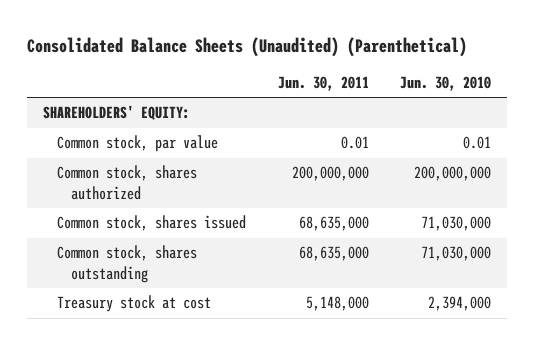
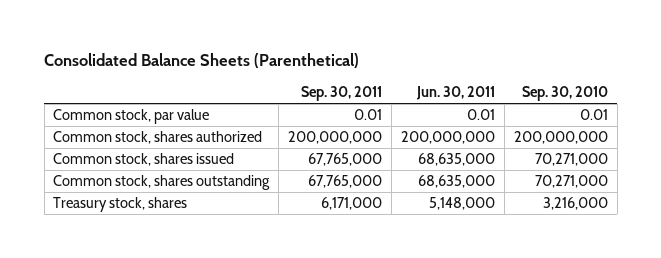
- Consolidated Balance Sheets (Unaudited) (Parenthetical)
+ Consolidated Balance Sheets (Parenthetical)
- | Jun. 30, 2011 | Jun. 30, 2010
+ | Sep. 30, 2011 | Jun. 30, 2011 | Sep. 30, 2010
- SHAREHOLDERS' EQUITY:
- Treasury stock at cost | 5,148,000 | 2,394,000
+ Treasury stock, shares | 6,171,000 | 5,148,000 | 3,216,000

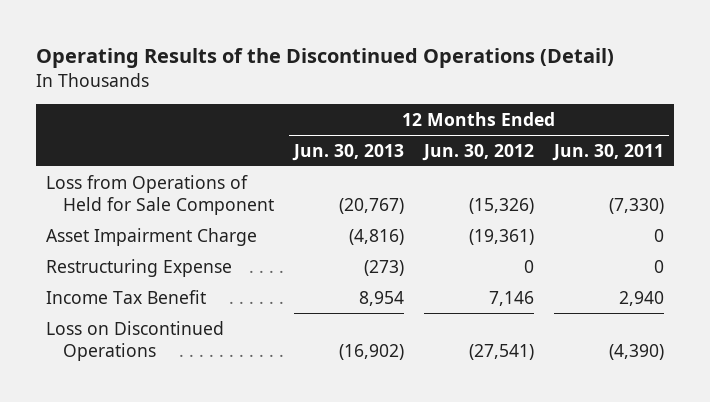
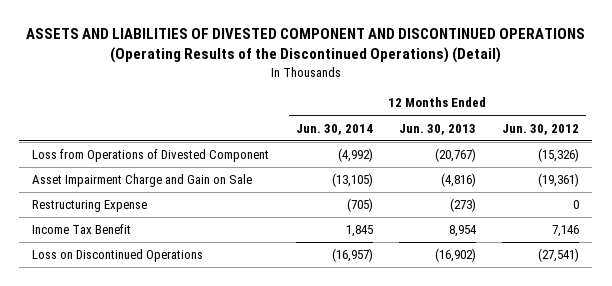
- Operating Results of the Discontinued Operations (Detail)
+ ASSETS AND LIABILITIES OF DIVESTED COMPONENT AND DISCONTINUED OPERATIONS (Operating Results of the Discontinued Operations) (Detail)
- | 12 Months Ended Jun. 30, 2013 | 12 Months Ended Jun. 30, 2012 | 12 Months Ended Jun. 30, 2011
+ | 12 Months Ended Jun. 30, 2014 | 12 Months Ended Jun. 30, 2013 | 12 Months Ended Jun. 30, 2012
- Loss from Operations of Held for Sale Component | (20,767) | (15,326) | (7,330)
- Asset Impairment Charge | (4,816) | (19,361) | 0
+ Loss from Operations of Divested Component | (4,992) | (20,767) | (15,326)
+ Asset Impairment Charge and Gain on Sale | (13,105) | (4,816) | (19,361)

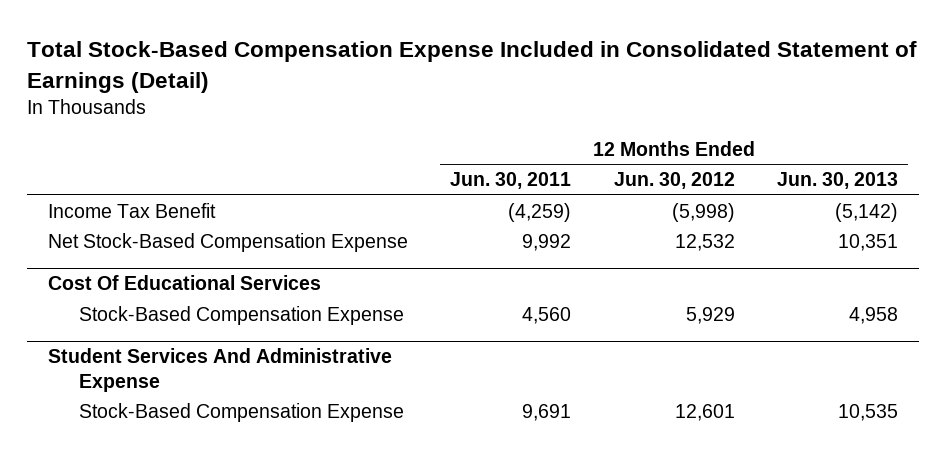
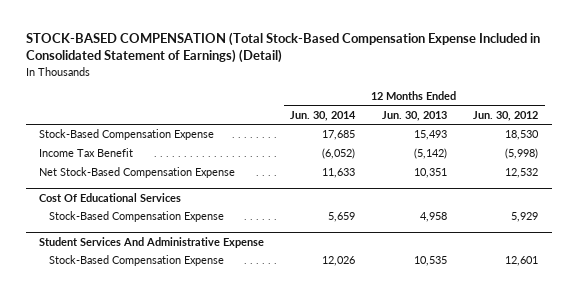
- Total Stock-Based Compensation Expense Included in Consolidated Statement of Earnings (Detail)
+ STOCK-BASED COMPENSATION (Total Stock-Based Compensation Expense Included in Consolidated Statement of Earnings) (Detail)
- | 12 Months Ended Jun. 30, 2011 | 12 Months Ended Jun. 30, 2012 | 12 Months Ended Jun. 30, 2013
+ | 12 Months Ended Jun. 30, 2014 | 12 Months Ended Jun. 30, 2013 | 12 Months Ended Jun. 30, 2012
+ Stock-Based Compensation Expense | 17,685 | 15,493 | 18,530

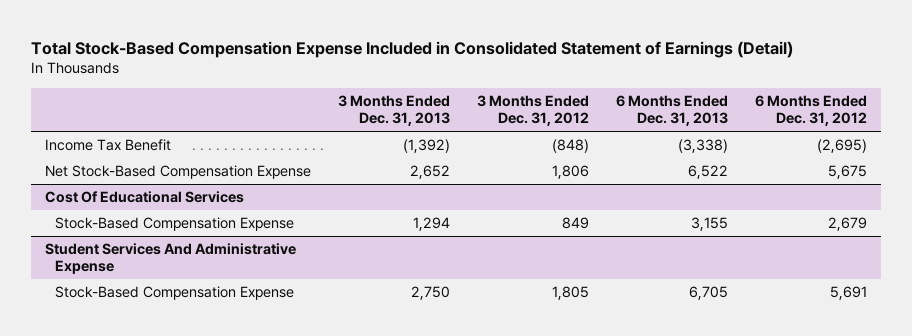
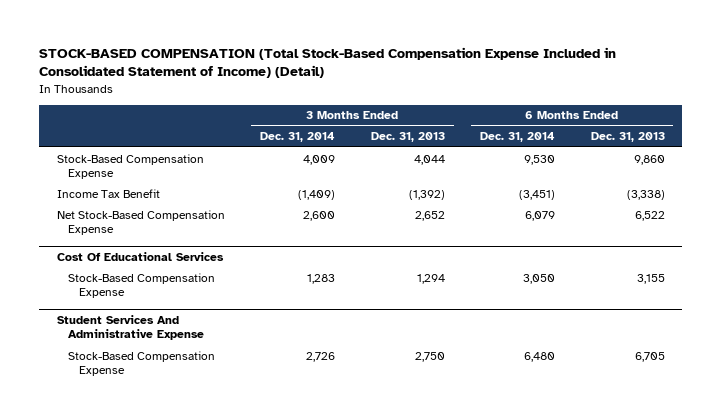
- Total Stock-Based Compensation Expense Included in Consolidated Statement of Earnings (Detail)
+ STOCK-BASED COMPENSATION (Total Stock-Based Compensation Expense Included in Consolidated Statement of Income) (Detail)
- | 3 Months Ended Dec. 31, 2013 | 3 Months Ended Dec. 31, 2012 | 6 Months Ended Dec. 31, 2013 | 6 Months Ended Dec. 31, 2012
+ | 3 Months Ended Dec. 31, 2014 | 3 Months Ended Dec. 31, 2013 | 6 Months Ended Dec. 31, 2014 | 6 Months Ended Dec. 31, 2013
+ Stock-Based Compensation Expense | 4,009 | 4,044 | 9,530 | 9,860

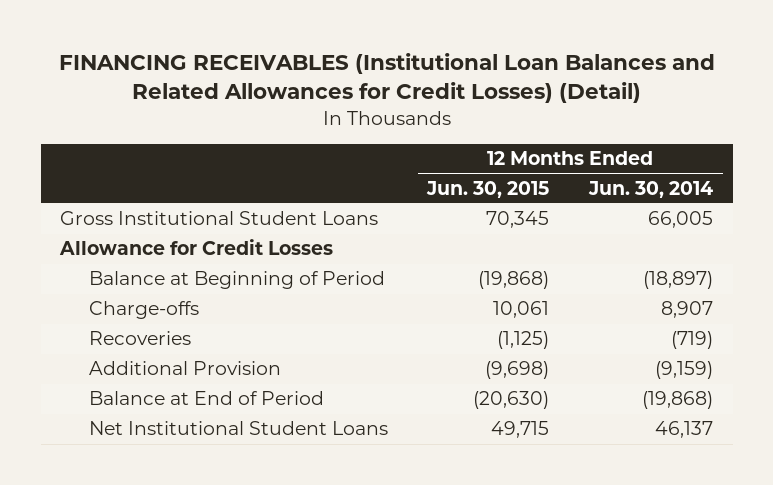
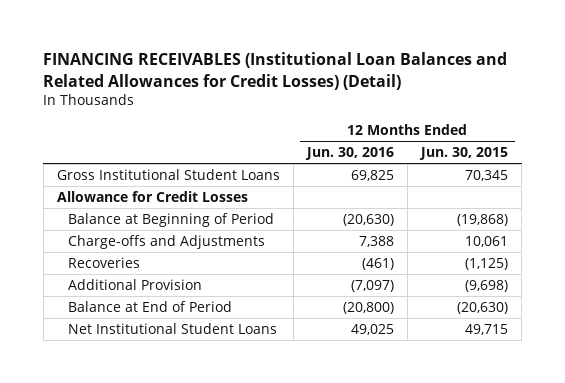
- | 12 Months Ended Jun. 30, 2015 | 12 Months Ended Jun. 30, 2014
+ | 12 Months Ended Jun. 30, 2016 | 12 Months Ended Jun. 30, 2015
- Charge-offs | 10,061 | 8,907
+ Charge-offs and Adjustments | 7,388 | 10,061

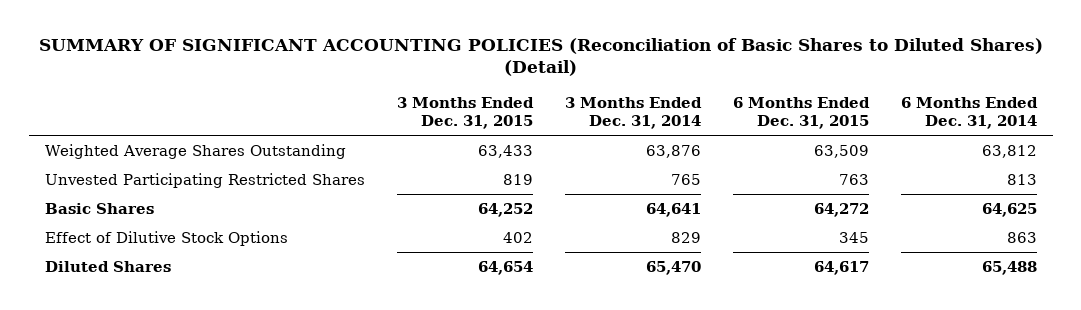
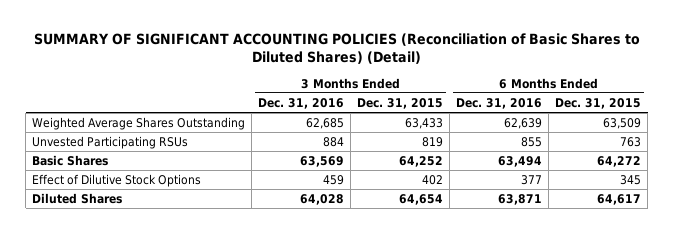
- | 3 Months Ended Dec. 31, 2015 | 3 Months Ended Dec. 31, 2014 | 6 Months Ended Dec. 31, 2015 | 6 Months Ended Dec. 31, 2014
+ | 3 Months Ended Dec. 31, 2016 | 3 Months Ended Dec. 31, 2015 | 6 Months Ended Dec. 31, 2016 | 6 Months Ended Dec. 31, 2015
- Unvested Participating Restricted Shares | 819 | 765 | 763 | 813
+ Unvested Participating RSUs | 884 | 819 | 855 | 763

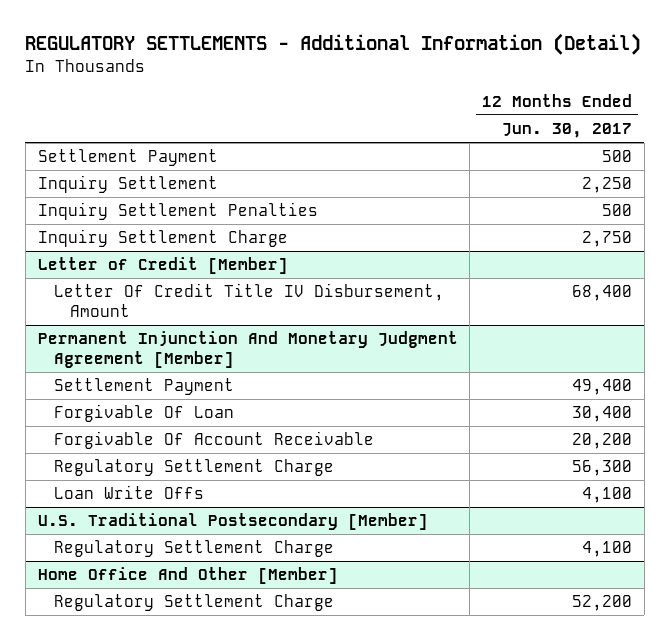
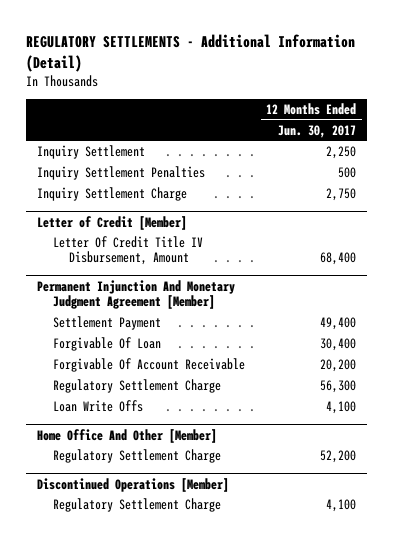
- Settlement Payment | 500
- U.S. Traditional Postsecondary [Member]
- Regulatory Settlement Charge | 4,100
+ Discontinued Operations [Member]
+ Regulatory Settlement Charge | 4,100

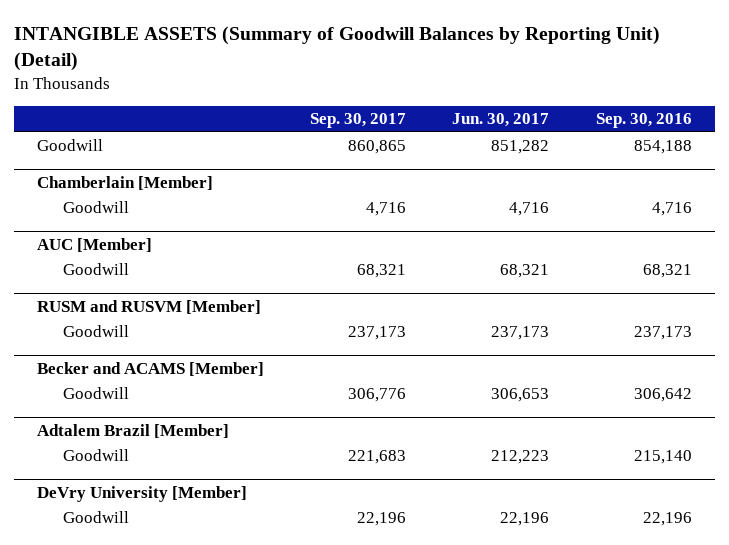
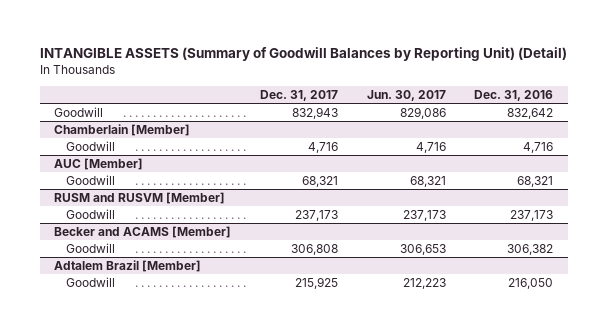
- | Sep. 30, 2017 | Jun. 30, 2017 | Sep. 30, 2016
+ | Dec. 31, 2017 | Jun. 30, 2017 | Dec. 31, 2016
- Goodwill | 860,865 | 851,282 | 854,188
+ Goodwill | 832,943 | 829,086 | 832,642
- DeVry University [Member]
- Goodwill | 22,196 | 22,196 | 22,196

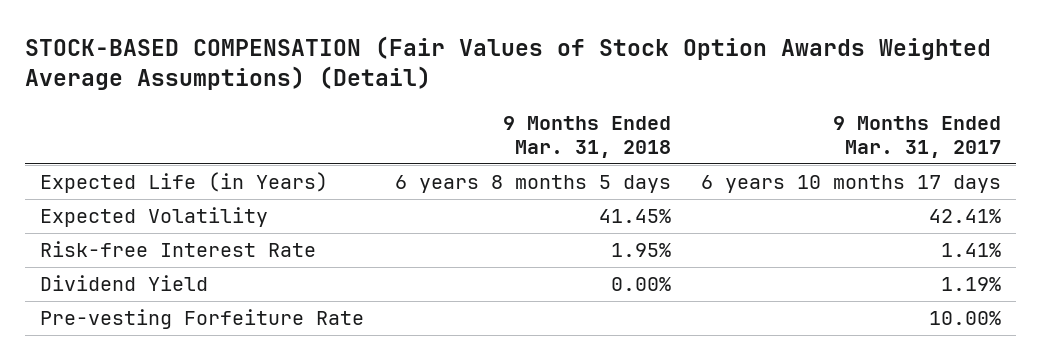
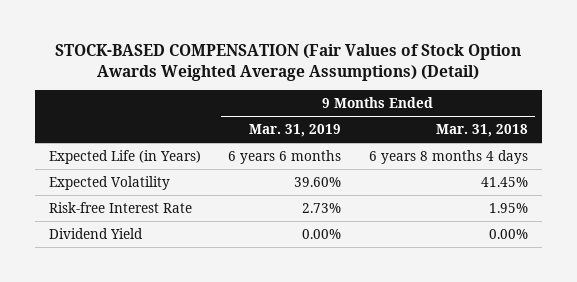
- | 9 Months Ended Mar. 31, 2018 | 9 Months Ended Mar. 31, 2017
+ | 9 Months Ended Mar. 31, 2019 | 9 Months Ended Mar. 31, 2018
- Expected Life (in Years) | 6 years 8 months 5 days | 6 years 10 months 17 days
+ Expected Life (in Years) | 6 years 6 months | 6 years 8 months 4 days
- Pre-vesting Forfeiture Rate | | 10.00%

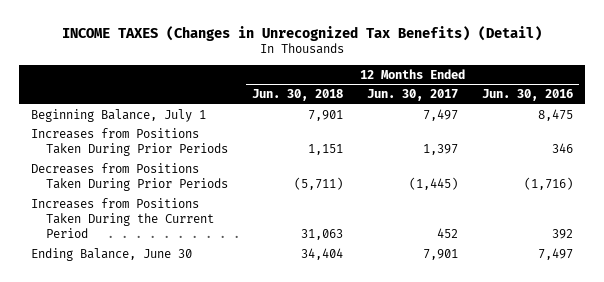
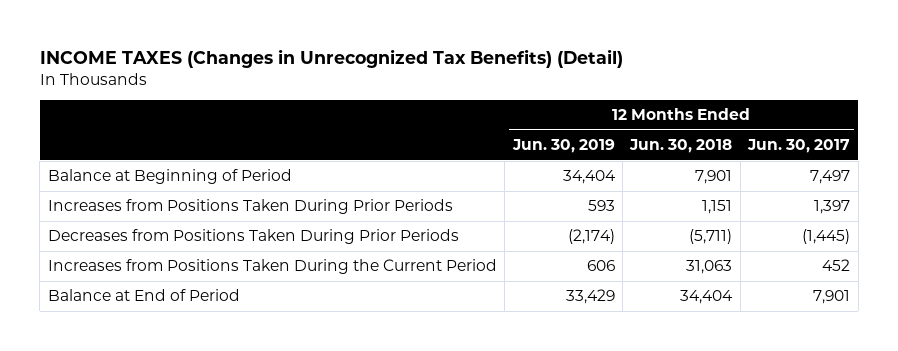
- | 12 Months Ended Jun. 30, 2018 | 12 Months Ended Jun. 30, 2017 | 12 Months Ended Jun. 30, 2016
+ | 12 Months Ended Jun. 30, 2019 | 12 Months Ended Jun. 30, 2018 | 12 Months Ended Jun. 30, 2017
- Beginning Balance, July 1 | 7,901 | 7,497 | 8,475
+ Balance at Beginning of Period | 34,404 | 7,901 | 7,497
- Ending Balance, June 30 | 34,404 | 7,901 | 7,497
+ Balance at End of Period | 33,429 | 34,404 | 7,901

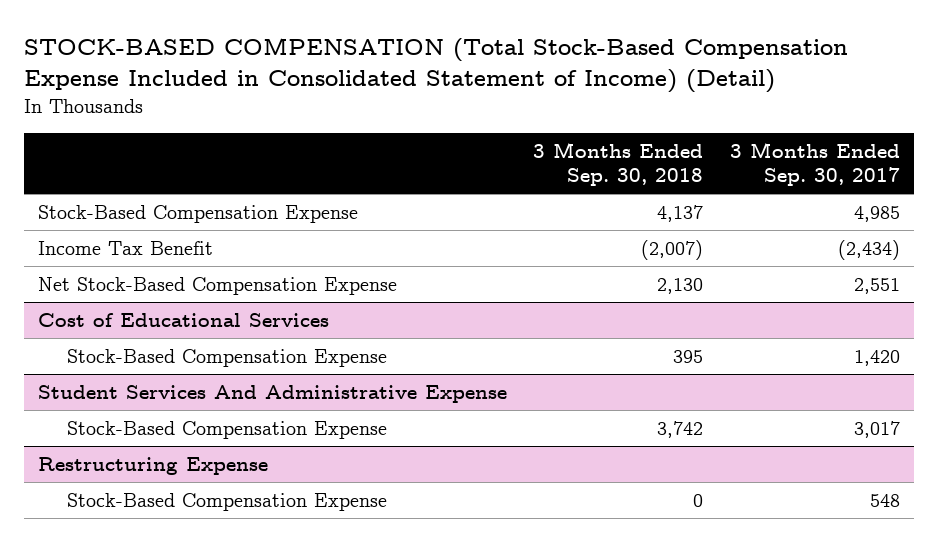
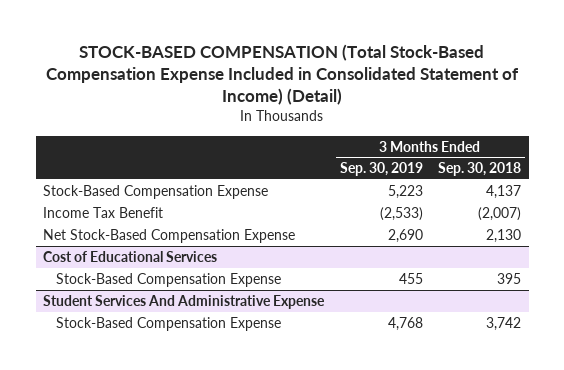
- | 3 Months Ended Sep. 30, 2018 | 3 Months Ended Sep. 30, 2017
+ | 3 Months Ended Sep. 30, 2019 | 3 Months Ended Sep. 30, 2018
- Restructuring Expense
- Stock-Based Compensation Expense | 0 | 548

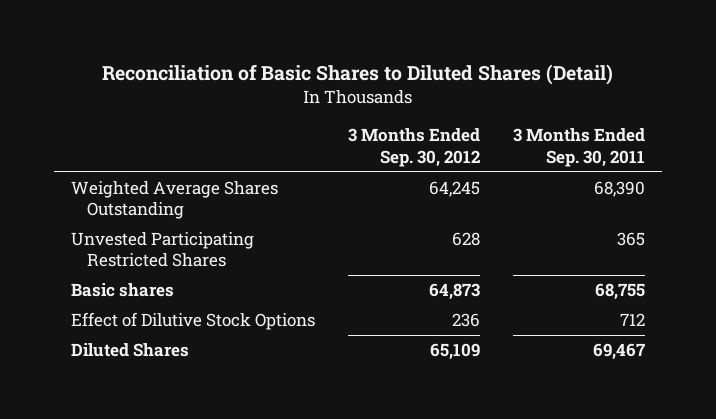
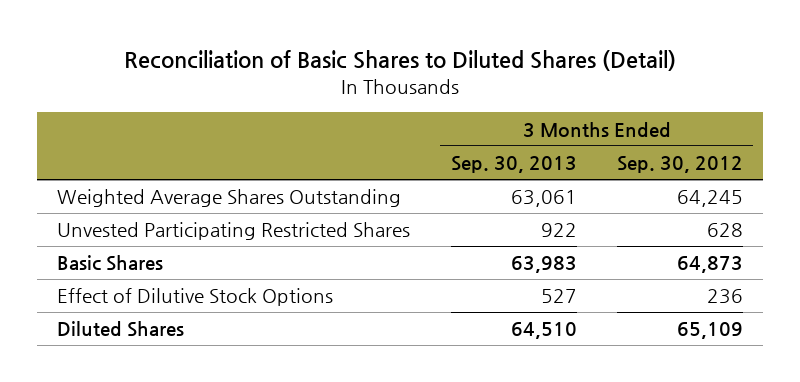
- | 3 Months Ended Sep. 30, 2012 | 3 Months Ended Sep. 30, 2011
+ | 3 Months Ended Sep. 30, 2013 | 3 Months Ended Sep. 30, 2012
- Basic shares | 64,873 | 68,755
+ Basic Shares | 63,983 | 64,873

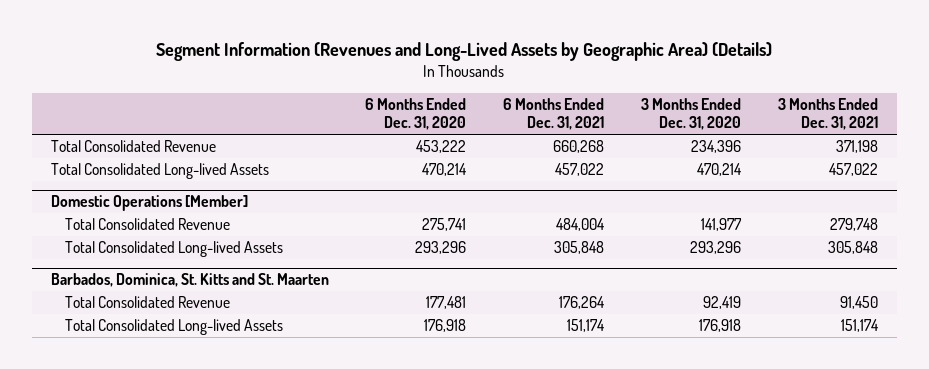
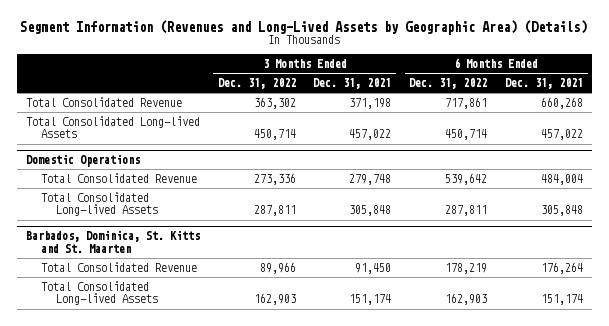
- | 6 Months Ended Dec. 31, 2020 | 6 Months Ended Dec. 31, 2021 | 3 Months Ended Dec. 31, 2020 | 3 Months Ended Dec. 31, 2021
+ | 3 Months Ended Dec. 31, 2022 | 3 Months Ended Dec. 31, 2021 | 6 Months Ended Dec. 31, 2022 | 6 Months Ended Dec. 31, 2021
- Domestic Operations [Member]
+ Domestic Operations

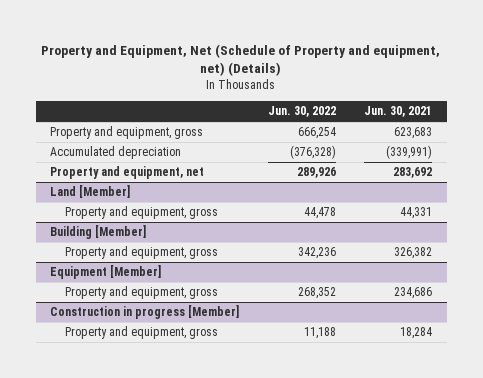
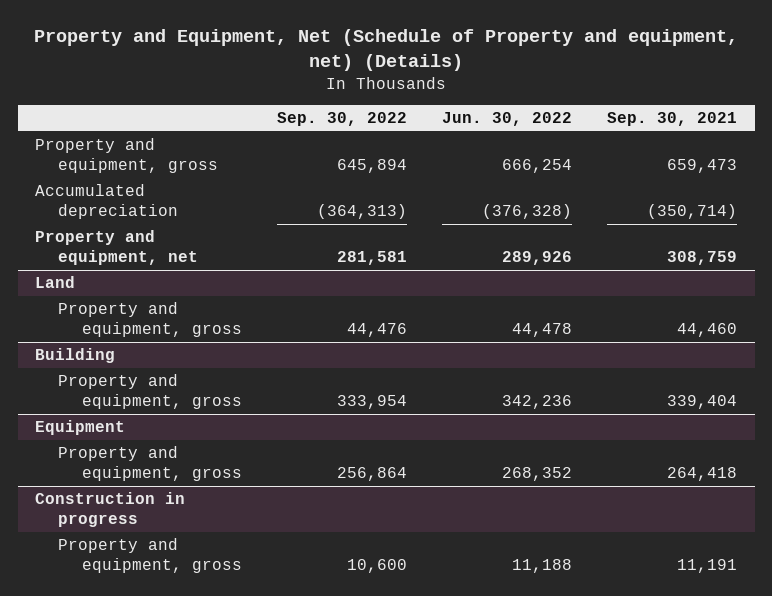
- | Jun. 30, 2022 | Jun. 30, 2021
+ | Sep. 30, 2022 | Jun. 30, 2022 | Sep. 30, 2021
- Land [Member]
+ Land
- Building [Member]
+ Building
- Equipment [Member]
+ Equipment
- Construction in progress [Member]
+ Construction in progress

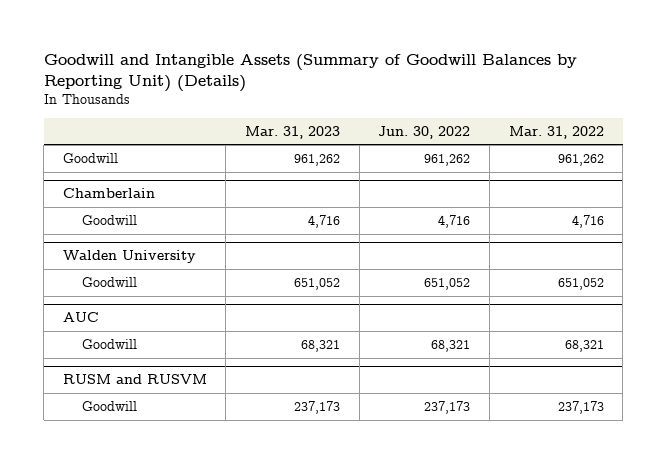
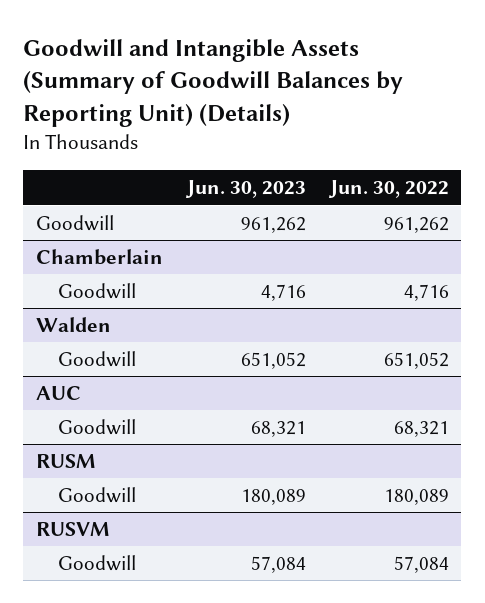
- | Mar. 31, 2023 | Jun. 30, 2022 | Mar. 31, 2022
+ | Jun. 30, 2023 | Jun. 30, 2022
- Walden University
+ Walden
- RUSM and RUSVM
- Goodwill | 237,173 | 237,173 | 237,173
+ RUSM
+ Goodwill | 180,089 | 180,089
+ RUSVM
+ Goodwill | 57,084 | 57,084

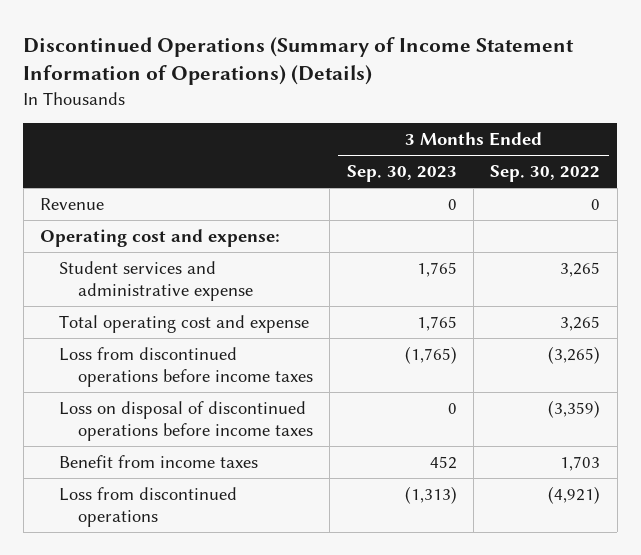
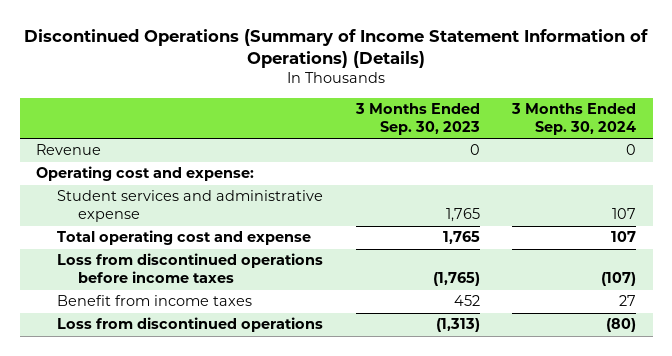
- | 3 Months Ended Sep. 30, 2023 | 3 Months Ended Sep. 30, 2022
+ | 3 Months Ended Sep. 30, 2023 | 3 Months Ended Sep. 30, 2024
- Loss on disposal of discontinued operations before income taxes | 0 | (3,359)

